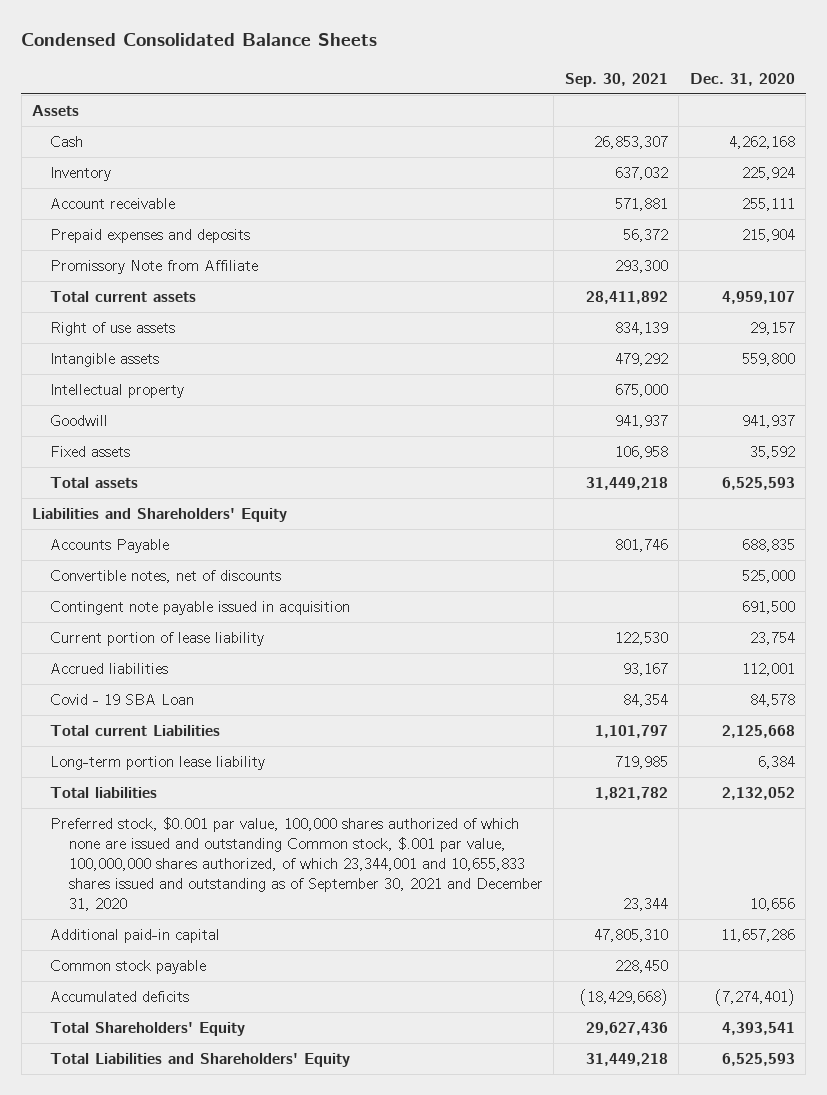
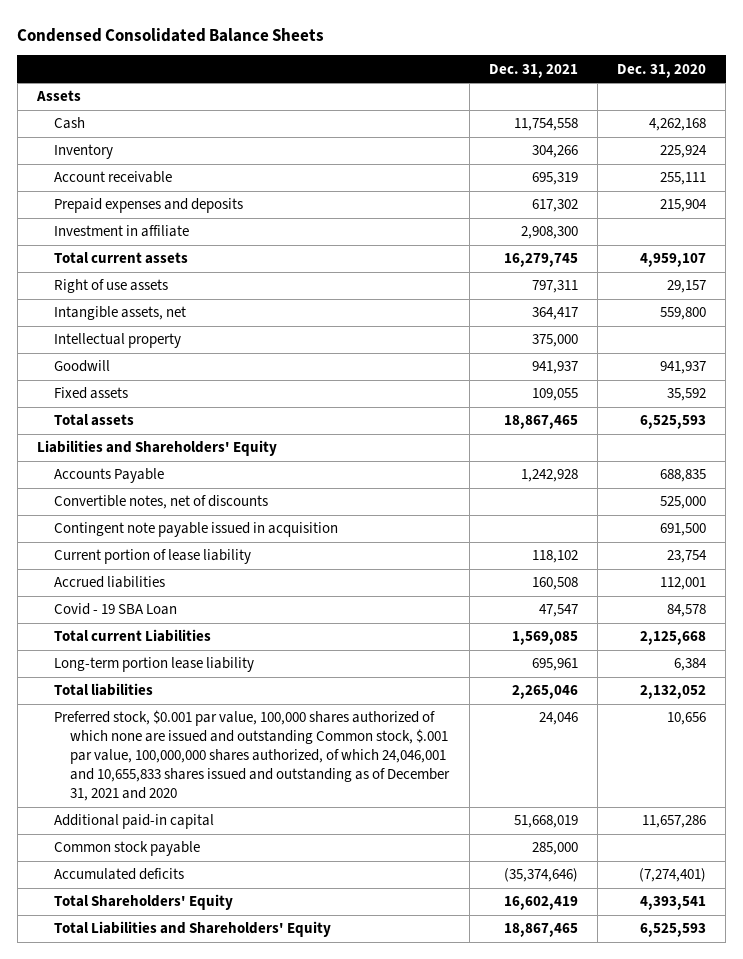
- | Sep. 30, 2021 | Dec. 31, 2020
+ | Dec. 31, 2021 | Dec. 31, 2020
- Promissory Note from Affiliate | 293,300 |
+ Investment in affiliate | 2,908,300 |
- Intangible assets | 479,292 | 559,800
+ Intangible assets, net | 364,417 | 559,800
- Preferred stock, $0.001 par value, 100,000 shares authorized of which none are issued and outstanding Common stock, $.001 par value, 100,000,000 shares authorized, of which 23,344,001 and 10,655,833 shares issued and outstanding as of September 30, 2021 and December 31, 2020 | 23,344 | 10,656
+ Preferred stock, $0.001 par value, 100,000 shares authorized of which none are issued and outstanding Common stock, $.001 par value, 100,000,000 shares authorized, of which 24,046,001 and 10,655,833 shares issued and outstanding as of December 31, 2021 and 2020 | 24,046 | 10,656

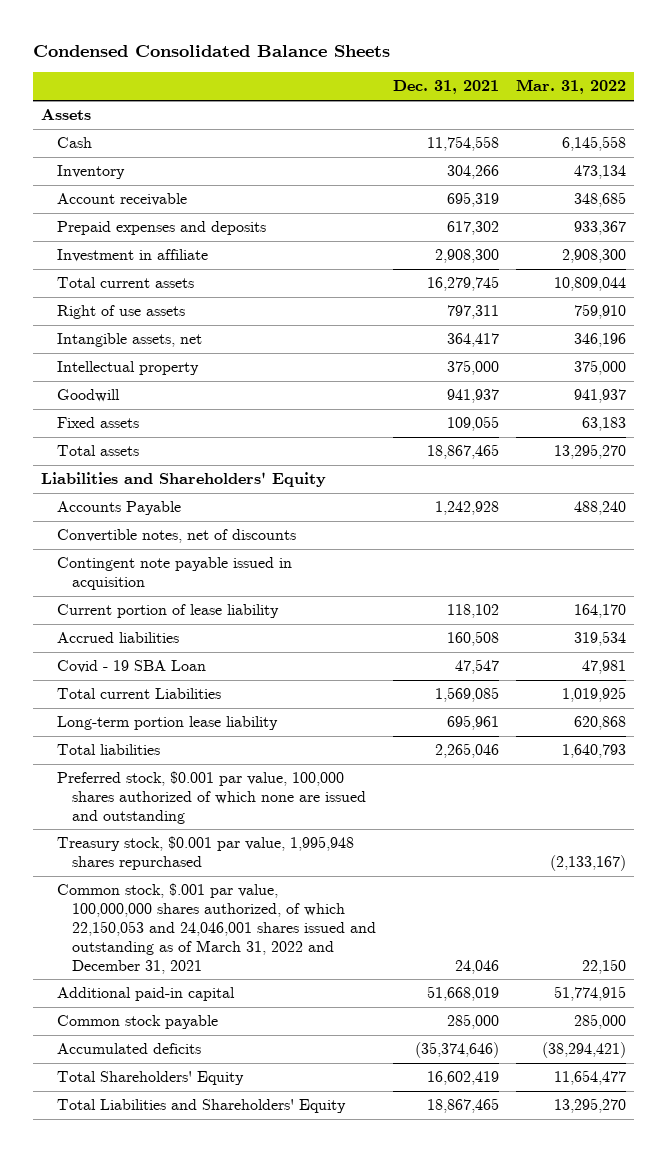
- | Dec. 31, 2021 | Dec. 31, 2020
+ | Dec. 31, 2021 | Mar. 31, 2022
- Preferred stock, $0.001 par value, 100,000 shares authorized of which none are issued and outstanding Common stock, $.001 par value, 100,000,000 shares authorized, of which 24,046,001 and 10,655,833 shares issued and outstanding as of December 31, 2021 and 2020 | 24,046 | 10,656
+ Preferred stock, $0.001 par value, 100,000 shares authorized of which none are issued and outstanding
+ Treasury stock, $0.001 par value, 1,995,948 shares repurchased | | (2,133,167)
+ Common stock, $.001 par value, 100,000,000 shares authorized, of which 22,150,053 and 24,046,001 shares issued and outstanding as of March 31, 2022 and December 31, 2021 | 24,046 | 22,150

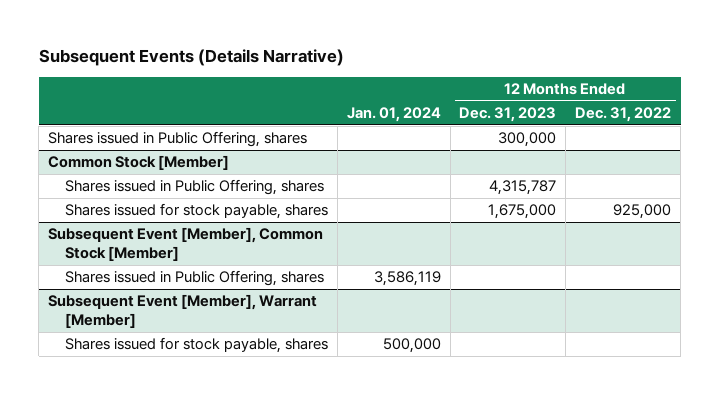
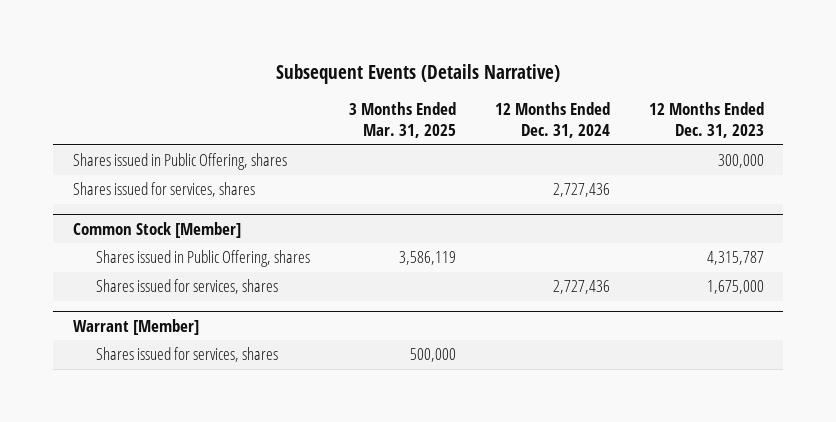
- | Jan. 01, 2024 | 12 Months Ended Dec. 31, 2023 | 12 Months Ended Dec. 31, 2022
+ | 3 Months Ended Mar. 31, 2025 | 12 Months Ended Dec. 31, 2024 | 12 Months Ended Dec. 31, 2023
+ Shares issued for services, shares | | 2,727,436 |
@ Common Stock [Member]
- Shares issued for stock payable, shares | | 1,675,000 | 925,000
- Subsequent Event [Member], Common Stock [Member]
- Shares issued in Public Offering, shares | 3,586,119 | |
- Subsequent Event [Member], Warrant [Member]
- Shares issued for stock payable, shares | 500,000 | |
@ Common Stock [Member]
+ Shares issued for services, shares | | 2,727,436 | 1,675,000
+ Warrant [Member]
+ Shares issued for services, shares | 500,000 | |

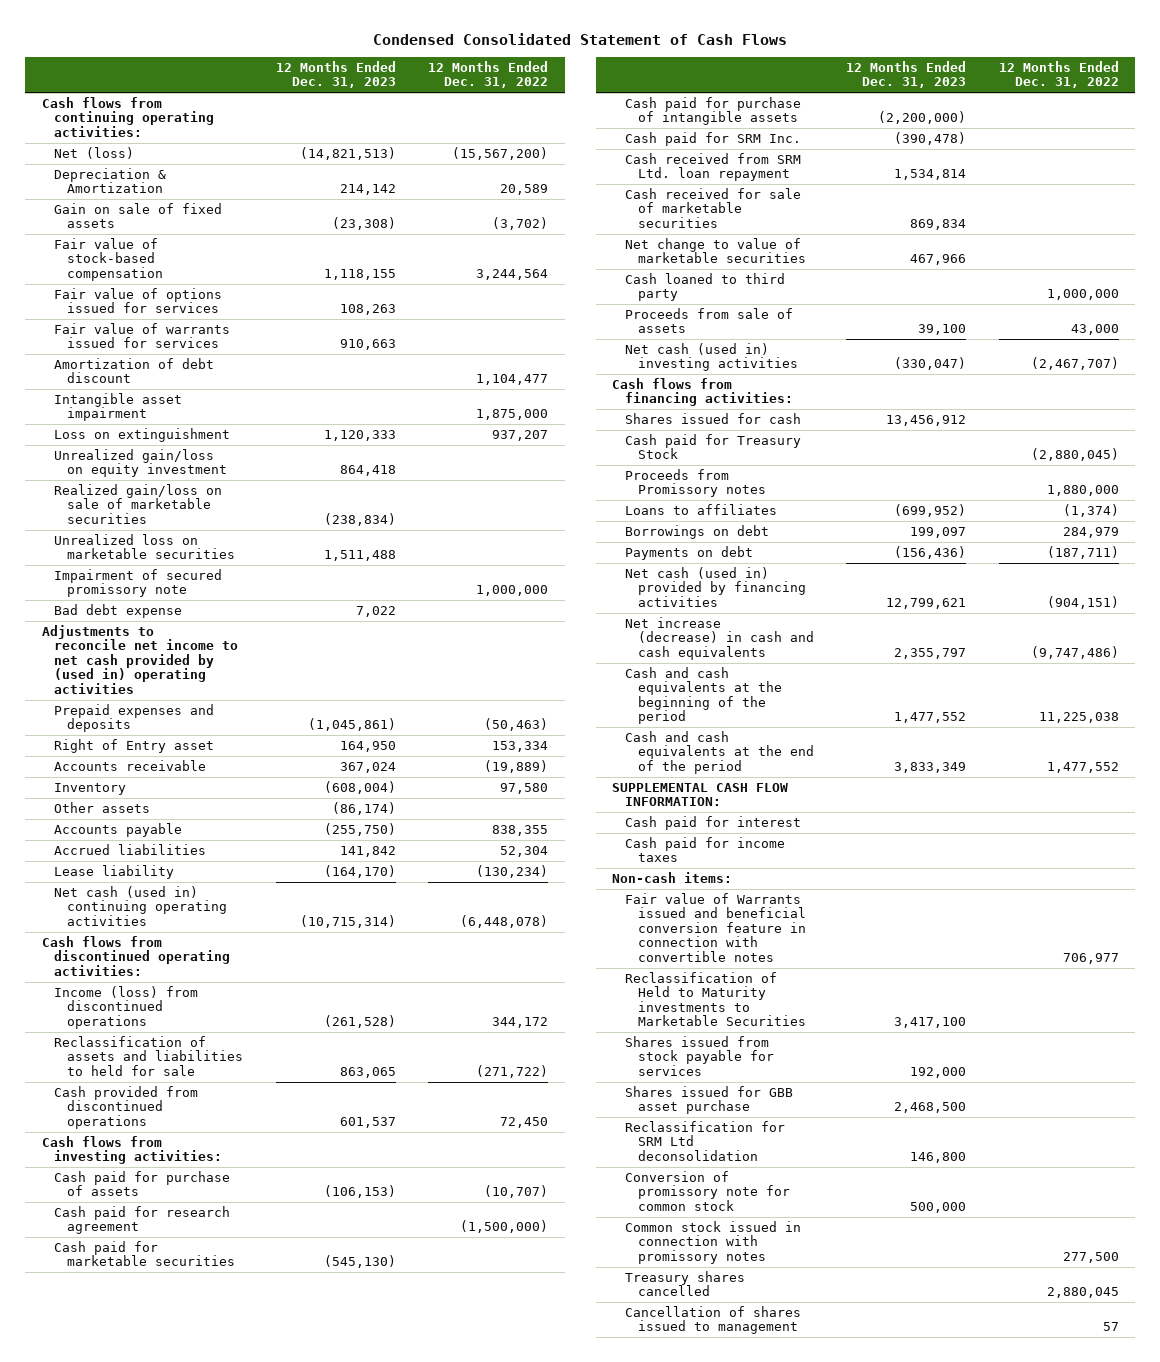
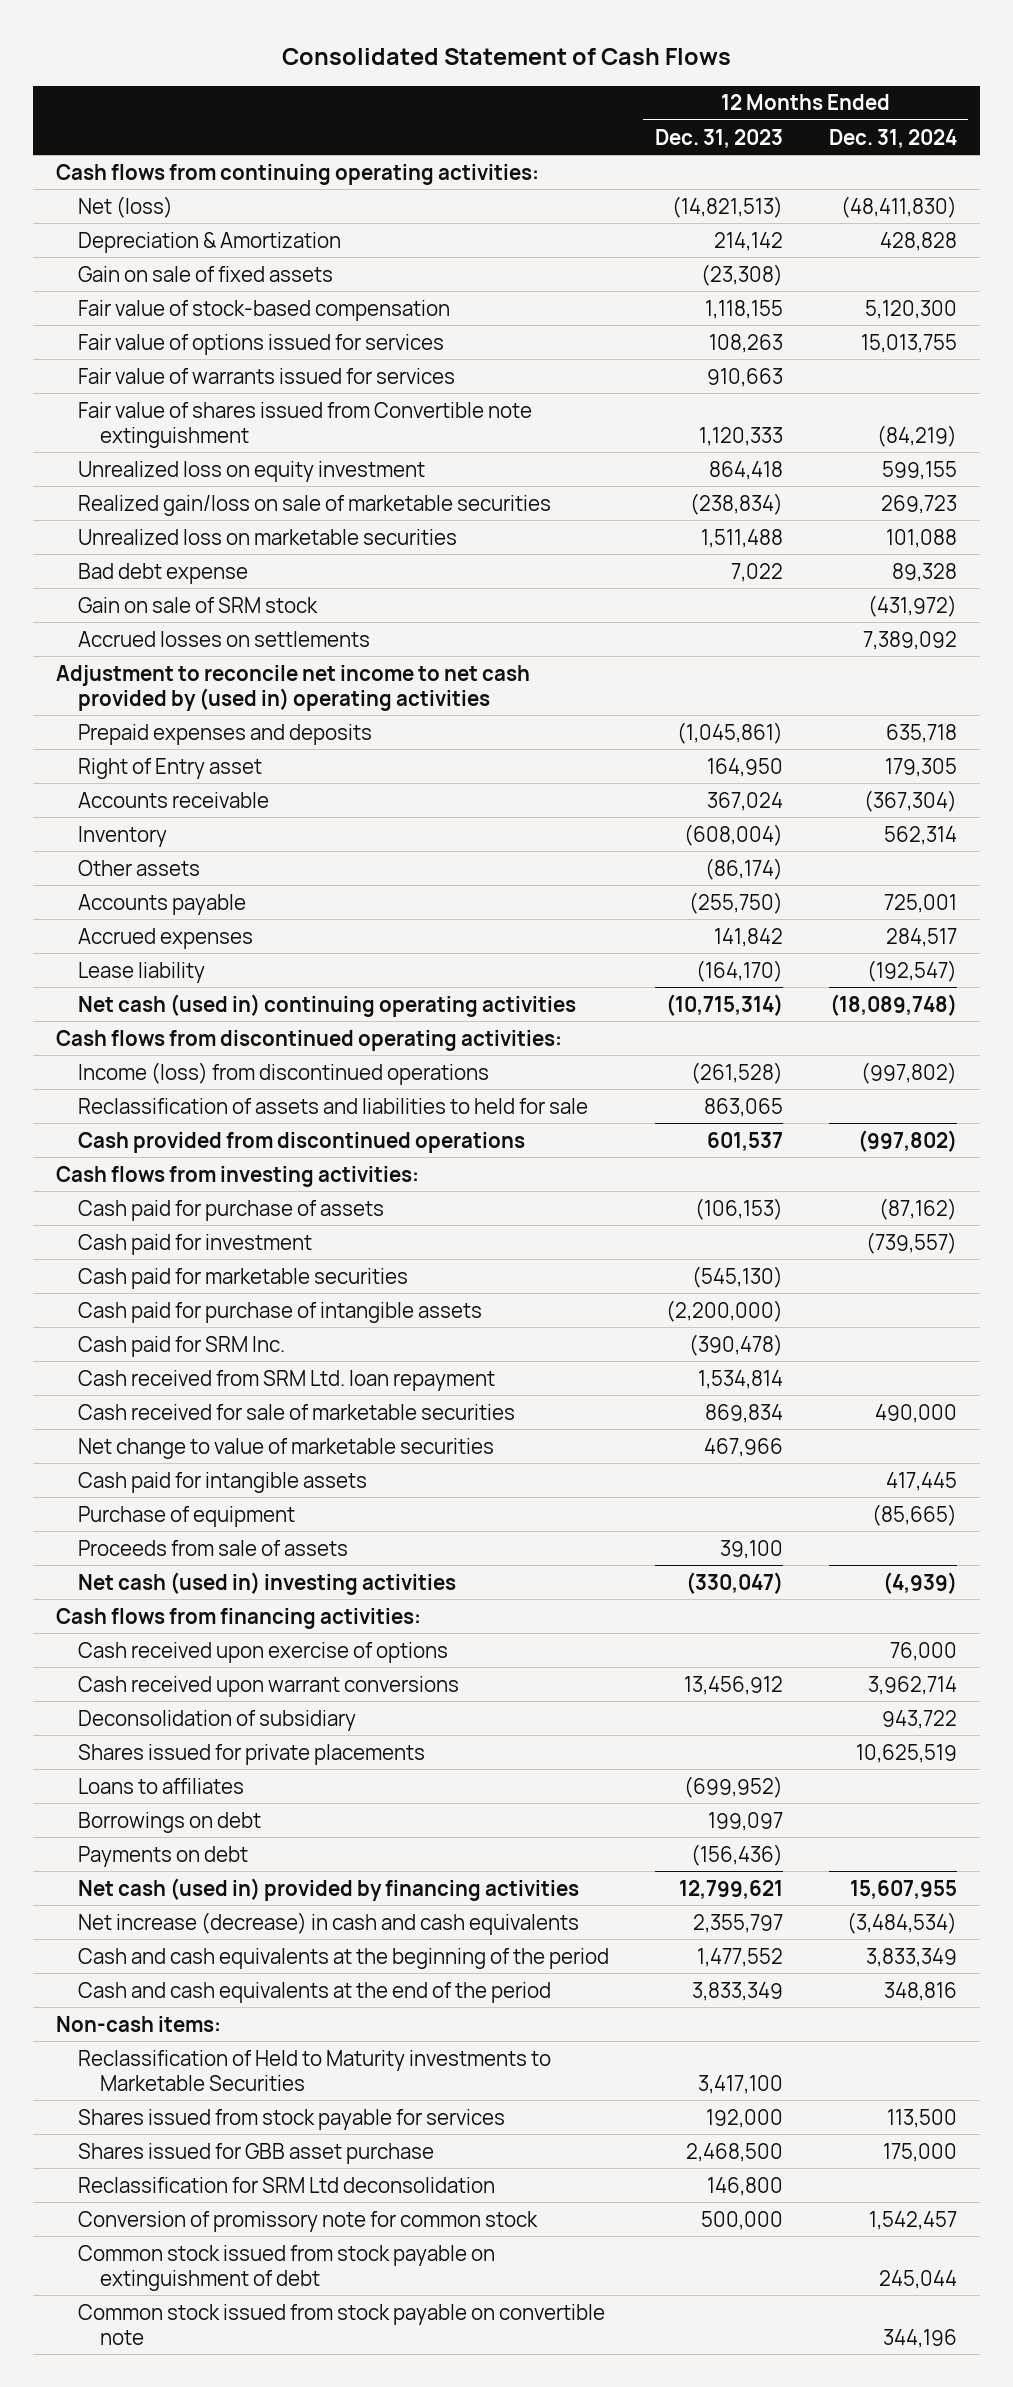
- Condensed Consolidated Statement of Cash Flows
+ Consolidated Statement of Cash Flows
- | 12 Months Ended Dec. 31, 2023 | 12 Months Ended Dec. 31, 2022
+ | 12 Months Ended Dec. 31, 2023 | 12 Months Ended Dec. 31, 2024
- Amortization of debt discount | | 1,104,477
- Intangible asset impairment | | 1,875,000
- Loss on extinguishment | 1,120,333 | 937,207
- Unrealized gain/loss on equity investment | 864,418 |
+ Fair value of shares issued from Convertible note extinguishment | 1,120,333 | (84,219)
+ Unrealized loss on equity investment | 864,418 | 599,155
- Impairment of secured promissory note | | 1,000,000
- Adjustments to reconcile net income to net cash provided by (used in) operating activities
+ Gain on sale of SRM stock | | (431,972)
+ Accrued losses on settlements | | 7,389,092
+ Adjustment to reconcile net income to net cash provided by (used in) operating activities
- Accrued liabilities | 141,842 | 52,304
+ Accrued expenses | 141,842 | 284,517
- Cash paid for research agreement | | (1,500,000)
+ Cash paid for investment | | (739,557)
- Cash loaned to third party | | 1,000,000
+ Cash paid for intangible assets | | 417,445
+ Purchase of equipment | | (85,665)
- Shares issued for cash | 13,456,912 |
- Cash paid for Treasury Stock | | (2,880,045)
- Proceeds from Promissory notes | | 1,880,000
+ Cash received upon exercise of options | | 76,000
+ Cash received upon warrant conversions | 13,456,912 | 3,962,714
+ Deconsolidation of subsidiary | | 943,722
+ Shares issued for private placements | | 10,625,519
- SUPPLEMENTAL CASH FLOW INFORMATION:
- Cash paid for interest
- Cash paid for income taxes
- Fair value of Warrants issued and beneficial conversion feature in connection with convertible notes | | 706,977
- Common stock issued in connection with promissory notes | | 277,500
- Treasury shares cancelled | | 2,880,045
- Cancellation of shares issued to management | | 57
+ Common stock issued from stock payable on extinguishment of debt | | 245,044
+ Common stock issued from stock payable on convertible note | | 344,196

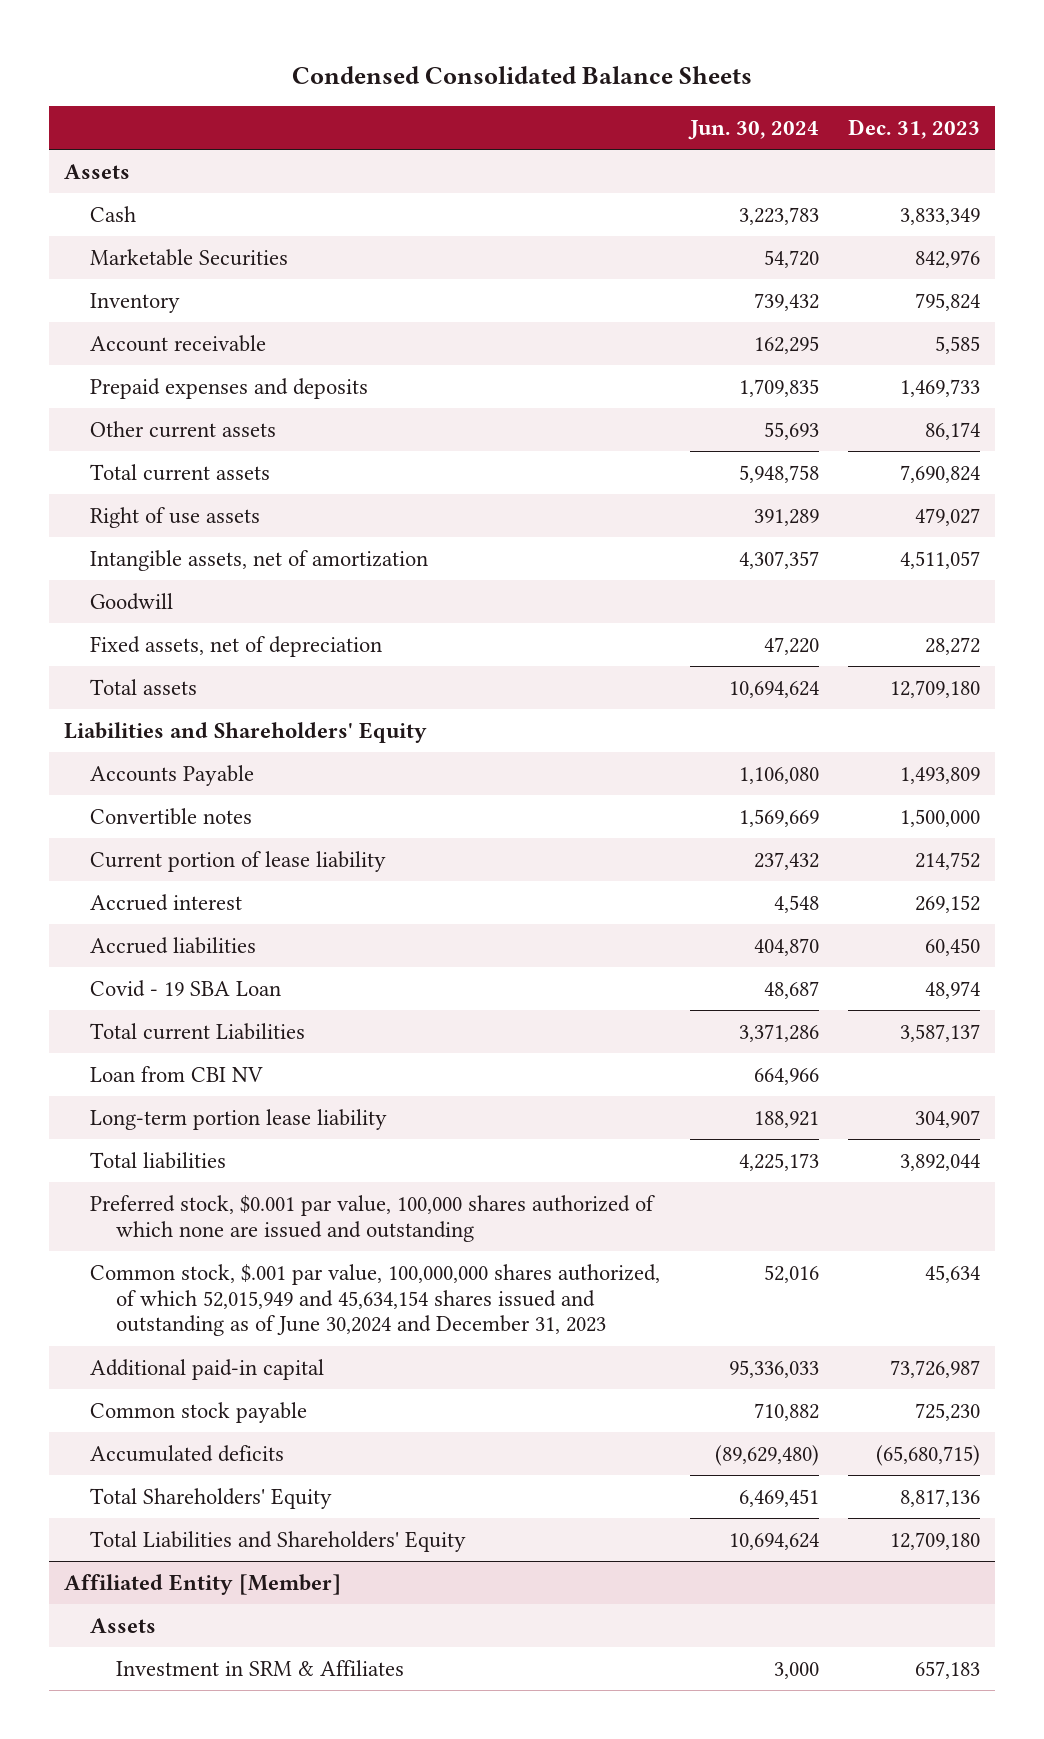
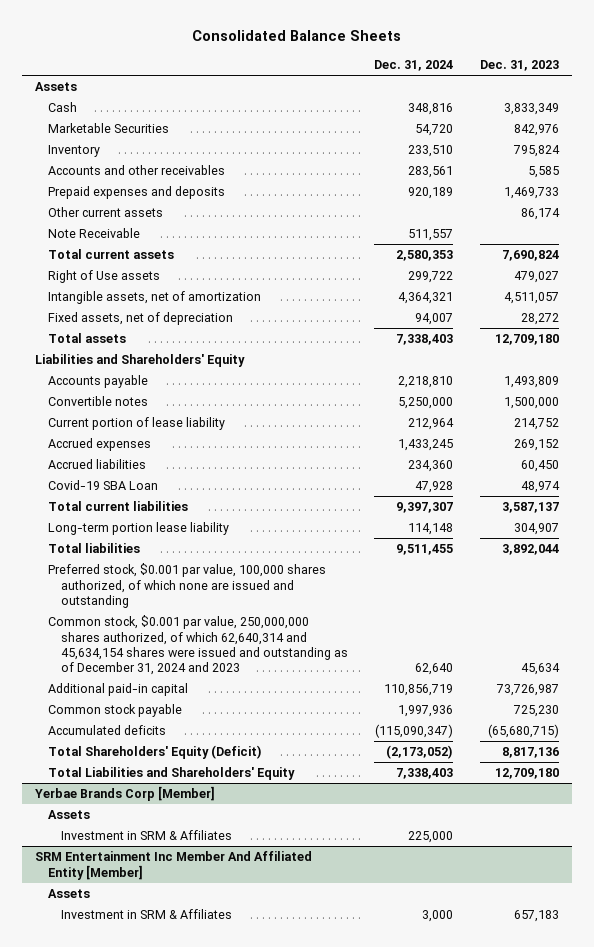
- Condensed Consolidated Balance Sheets
+ Consolidated Balance Sheets
- | Jun. 30, 2024 | Dec. 31, 2023
+ | Dec. 31, 2024 | Dec. 31, 2023
- Account receivable | 162,295 | 5,585
+ Accounts and other receivables | 283,561 | 5,585
+ Note Receivable | 511,557 |
- Right of use assets | 391,289 | 479,027
+ Right of Use assets | 299,722 | 479,027
- Goodwill
- Accounts Payable | 1,106,080 | 1,493,809
+ Accounts payable | 2,218,810 | 1,493,809
- Accrued interest | 4,548 | 269,152
+ Accrued expenses | 1,433,245 | 269,152
- Covid - 19 SBA Loan | 48,687 | 48,974
- Total current Liabilities | 3,371,286 | 3,587,137
- Loan from CBI NV | 664,966 |
+ Covid-19 SBA Loan | 47,928 | 48,974
+ Total current liabilities | 9,397,307 | 3,587,137
- Preferred stock, $0.001 par value, 100,000 shares authorized of which none are issued and outstanding
- Common stock, $.001 par value, 100,000,000 shares authorized, of which 52,015,949 and 45,634,154 shares issued and outstanding as of June 30,2024 and December 31, 2023 | 52,016 | 45,634
+ Preferred stock, $0.001 par value, 100,000 shares authorized, of which none are issued and outstanding
+ Common stock, $0.001 par value, 250,000,000 shares authorized, of which 62,640,314 and 45,634,154 shares were issued and outstanding as of December 31, 2024 and 2023 | 62,640 | 45,634
- Total Shareholders' Equity | 6,469,451 | 8,817,136
+ Total Shareholders' Equity (Deficit) | (2,173,052) | 8,817,136
- Affiliated Entity [Member]
+ Yerbae Brands Corp [Member]
+ Investment in SRM & Affiliates | 225,000 |
+ SRM Entertainment Inc Member And Affiliated Entity [Member]
+ Assets

